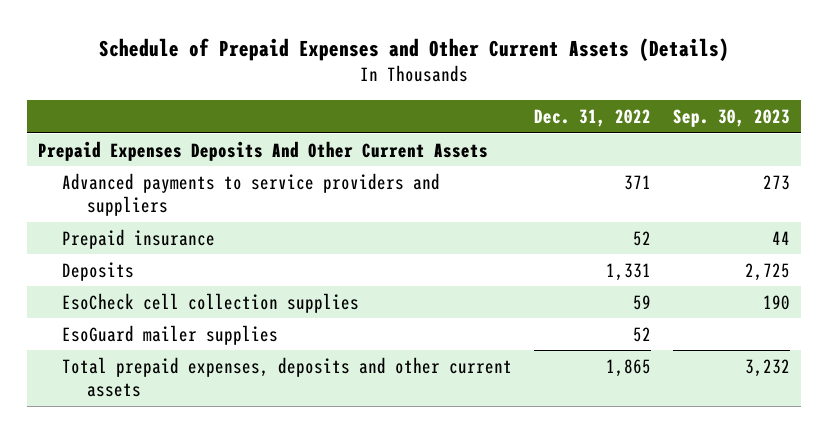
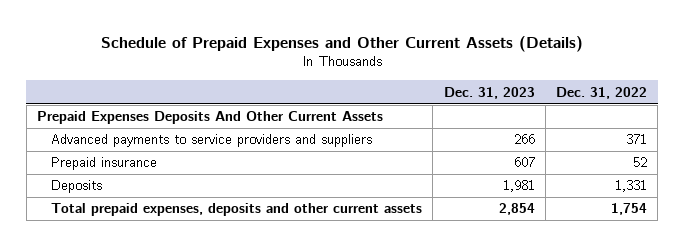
- | Dec. 31, 2022 | Sep. 30, 2023
+ | Dec. 31, 2023 | Dec. 31, 2022
- EsoCheck cell collection supplies | 59 | 190
- EsoGuard mailer supplies | 52 |
- Total prepaid expenses, deposits and other current assets | 1,865 | 3,232
+ Total prepaid expenses, deposits and other current assets | 2,854 | 1,754

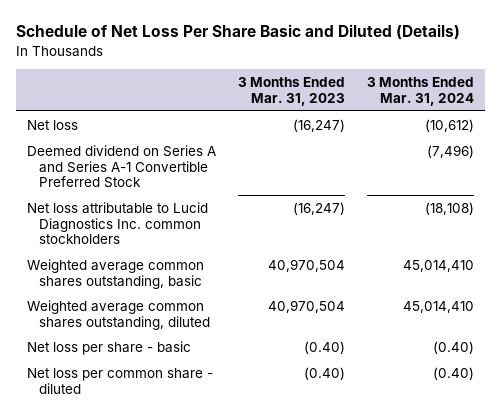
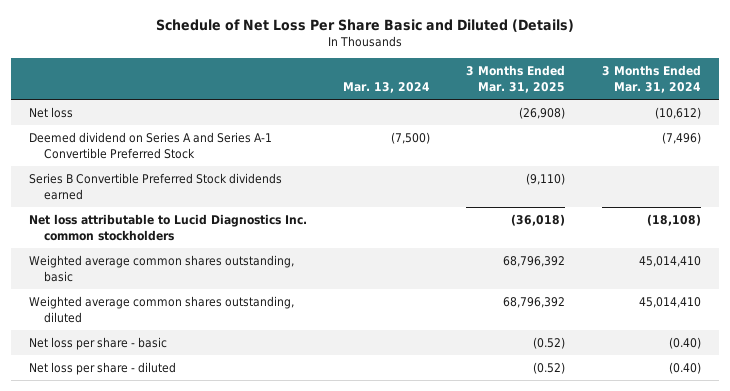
- | 3 Months Ended Mar. 31, 2023 | 3 Months Ended Mar. 31, 2024
+ | Mar. 13, 2024 | 3 Months Ended Mar. 31, 2025 | 3 Months Ended Mar. 31, 2024
+ Series B Convertible Preferred Stock dividends earned | | (9,110) |
- Net loss per common share - diluted | (0.40) | (0.40)
+ Net loss per share - diluted | | (0.52) | (0.40)

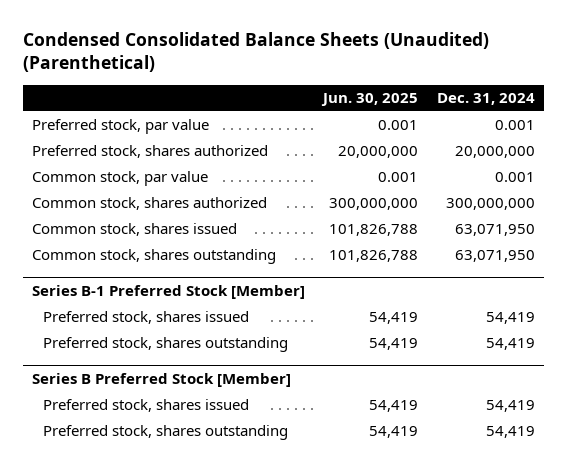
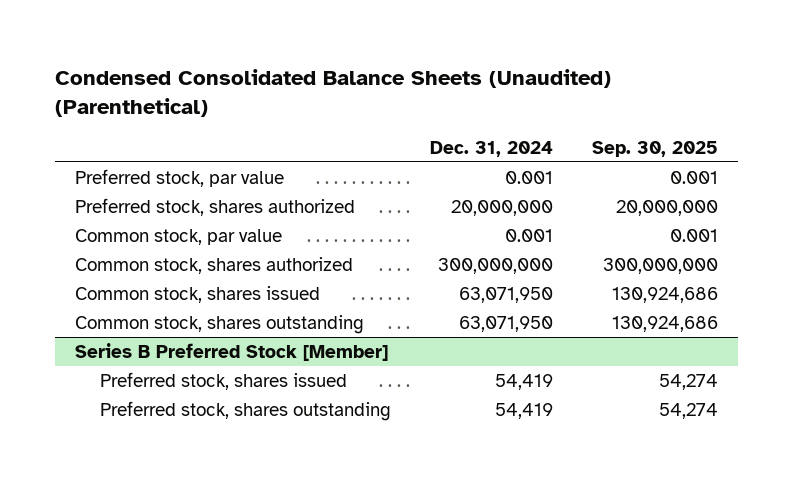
- | Jun. 30, 2025 | Dec. 31, 2024
+ | Dec. 31, 2024 | Sep. 30, 2025
- Series B-1 Preferred Stock [Member]
- Preferred stock, shares issued | 54,419 | 54,419
- Preferred stock, shares outstanding | 54,419 | 54,419

